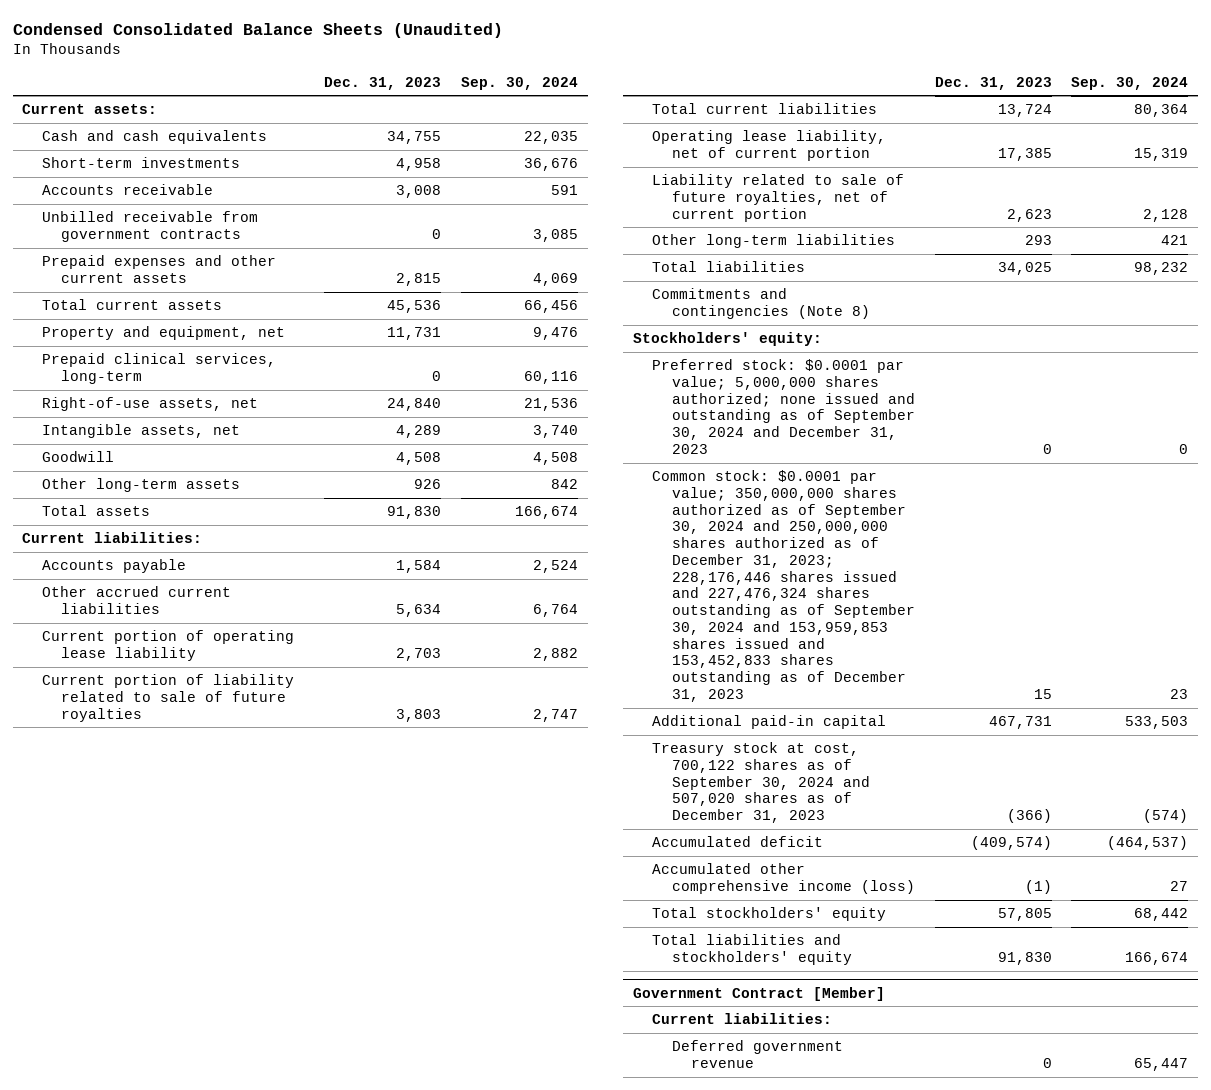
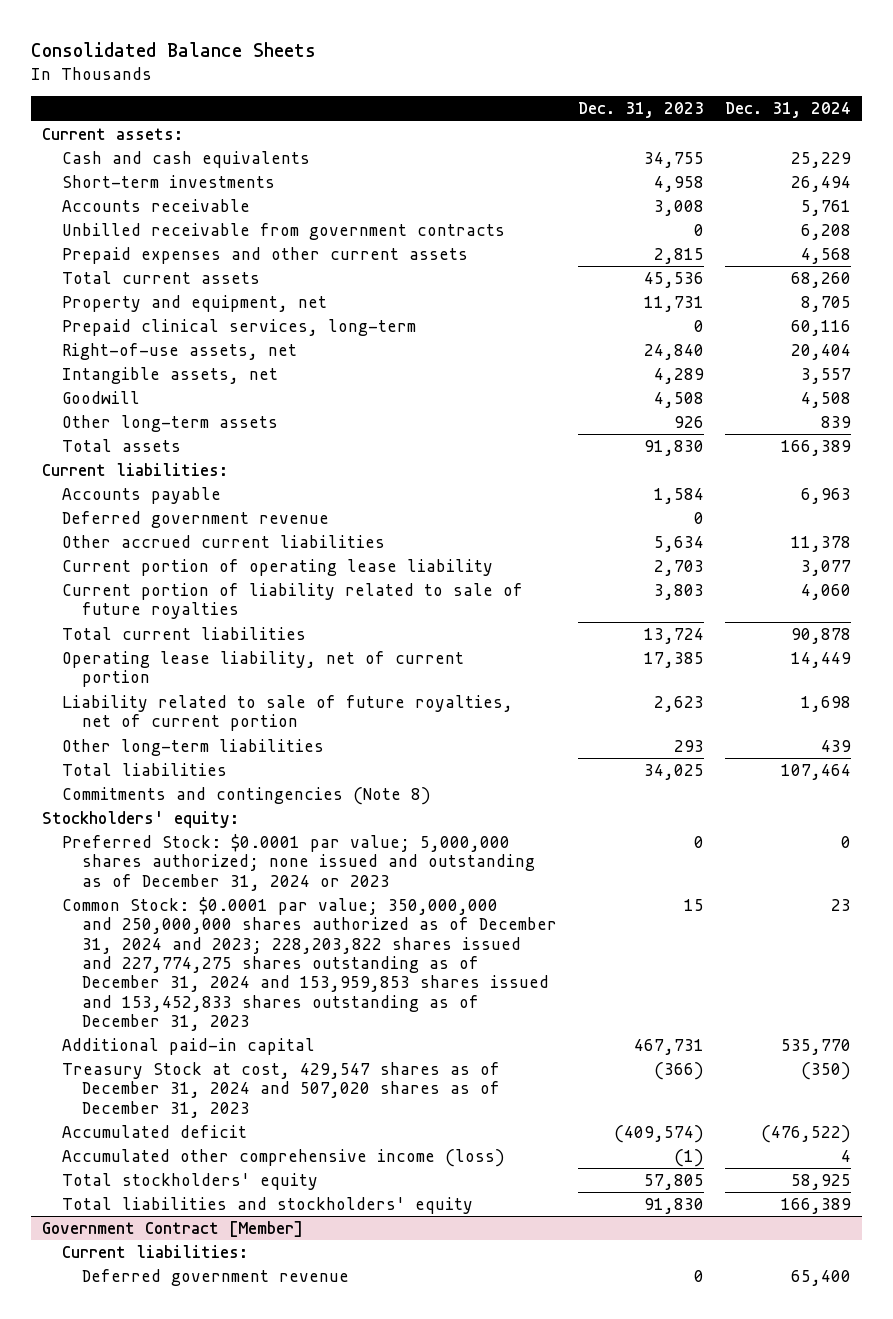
- Condensed Consolidated Balance Sheets (Unaudited)
+ Consolidated Balance Sheets
- | Dec. 31, 2023 | Sep. 30, 2024
+ | Dec. 31, 2023 | Dec. 31, 2024
+ Deferred government revenue | 0 |
- Preferred stock: $0.0001 par value; 5,000,000 shares authorized; none issued and outstanding as of September 30, 2024 and December 31, 2023 | 0 | 0
- Common stock: $0.0001 par value; 350,000,000 shares authorized as of September 30, 2024 and 250,000,000 shares authorized as of December 31, 2023; 228,176,446 shares issued and 227,476,324 shares outstanding as of September 30, 2024 and 153,959,853 shares issued and 153,452,833 shares outstanding as of December 31, 2023 | 15 | 23
+ Preferred Stock: $0.0001 par value; 5,000,000 shares authorized; none issued and outstanding as of December 31, 2024 or 2023 | 0 | 0
+ Common Stock: $0.0001 par value; 350,000,000 and 250,000,000 shares authorized as of December 31, 2024 and 2023; 228,203,822 shares issued and 227,774,275 shares outstanding as of December 31, 2024 and 153,959,853 shares issued and 153,452,833 shares outstanding as of December 31, 2023 | 15 | 23
- Treasury stock at cost, 700,122 shares as of September 30, 2024 and 507,020 shares as of December 31, 2023 | (366) | (574)
+ Treasury Stock at cost, 429,547 shares as of December 31, 2024 and 507,020 shares as of December 31, 2023 | (366) | (350)

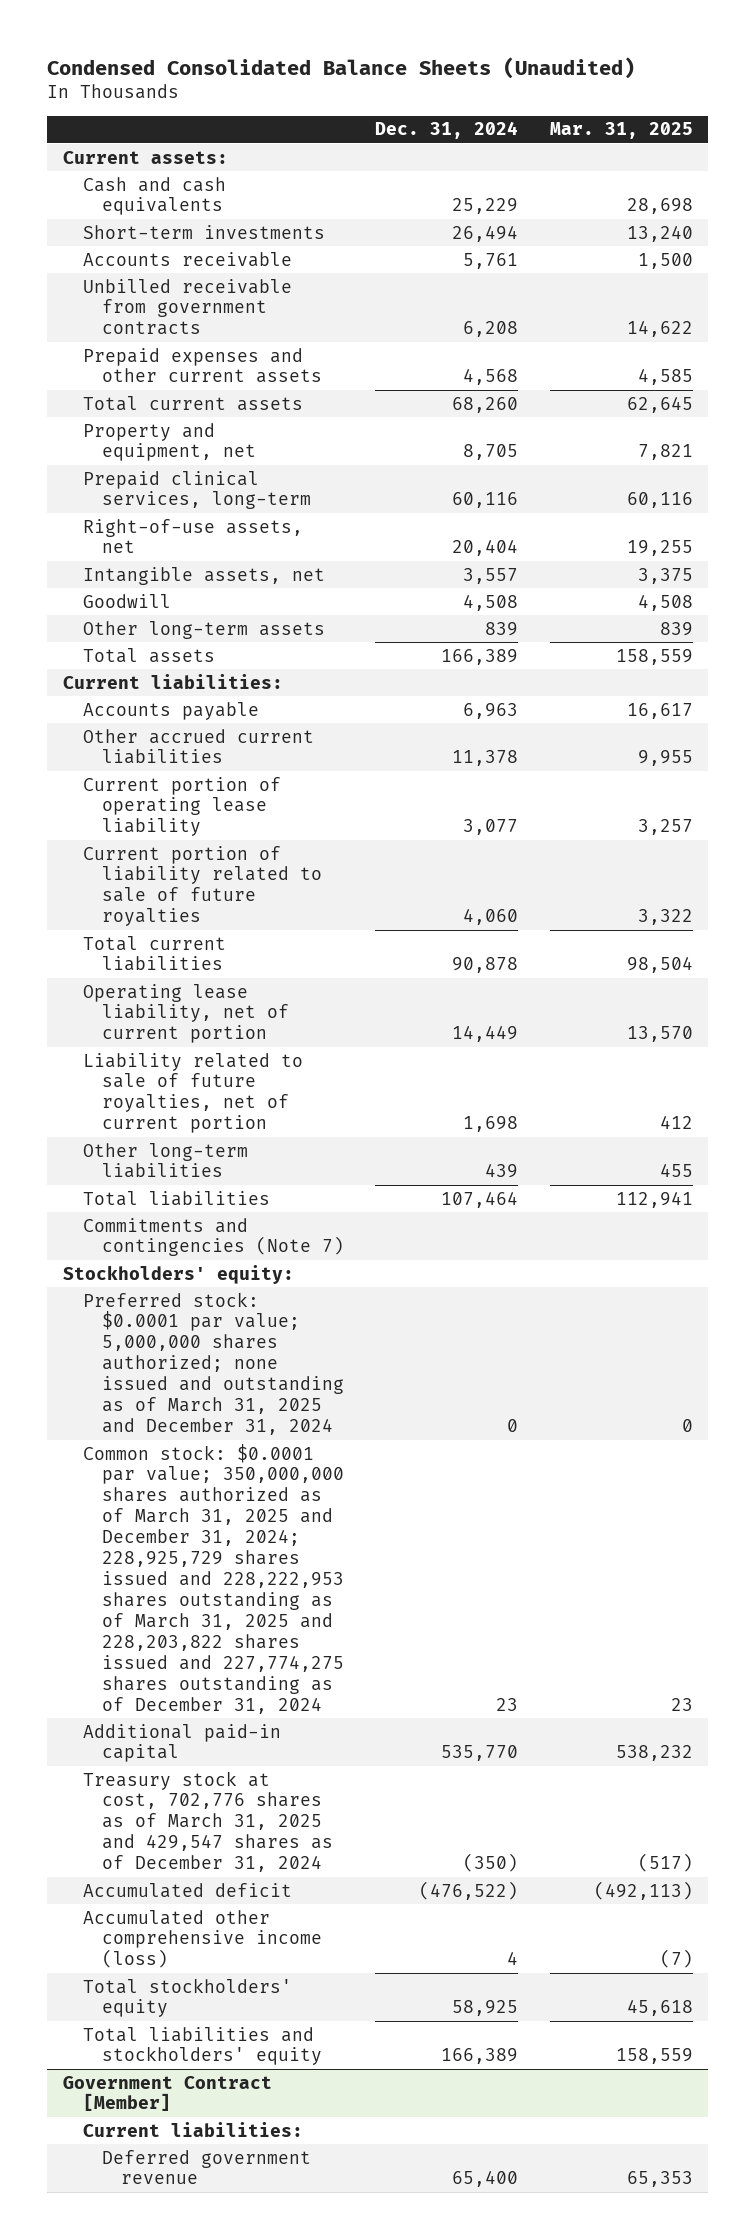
- Consolidated Balance Sheets
+ Condensed Consolidated Balance Sheets (Unaudited)
- | Dec. 31, 2023 | Dec. 31, 2024
+ | Dec. 31, 2024 | Mar. 31, 2025
- Deferred government revenue | 0 |
- Commitments and contingencies (Note 8)
+ Commitments and contingencies (Note 7)
- Preferred Stock: $0.0001 par value; 5,000,000 shares authorized; none issued and outstanding as of December 31, 2024 or 2023 | 0 | 0
- Common Stock: $0.0001 par value; 350,000,000 and 250,000,000 shares authorized as of December 31, 2024 and 2023; 228,203,822 shares issued and 227,774,275 shares outstanding as of December 31, 2024 and 153,959,853 shares issued and 153,452,833 shares outstanding as of December 31, 2023 | 15 | 23
+ Preferred stock: $0.0001 par value; 5,000,000 shares authorized; none issued and outstanding as of March 31, 2025 and December 31, 2024 | 0 | 0
+ Common stock: $0.0001 par value; 350,000,000 shares authorized as of March 31, 2025 and December 31, 2024; 228,925,729 shares issued and 228,222,953 shares outstanding as of March 31, 2025 and 228,203,822 shares issued and 227,774,275 shares outstanding as of December 31, 2024 | 23 | 23
- Treasury Stock at cost, 429,547 shares as of December 31, 2024 and 507,020 shares as of December 31, 2023 | (366) | (350)
+ Treasury stock at cost, 702,776 shares as of March 31, 2025 and 429,547 shares as of December 31, 2024 | (350) | (517)

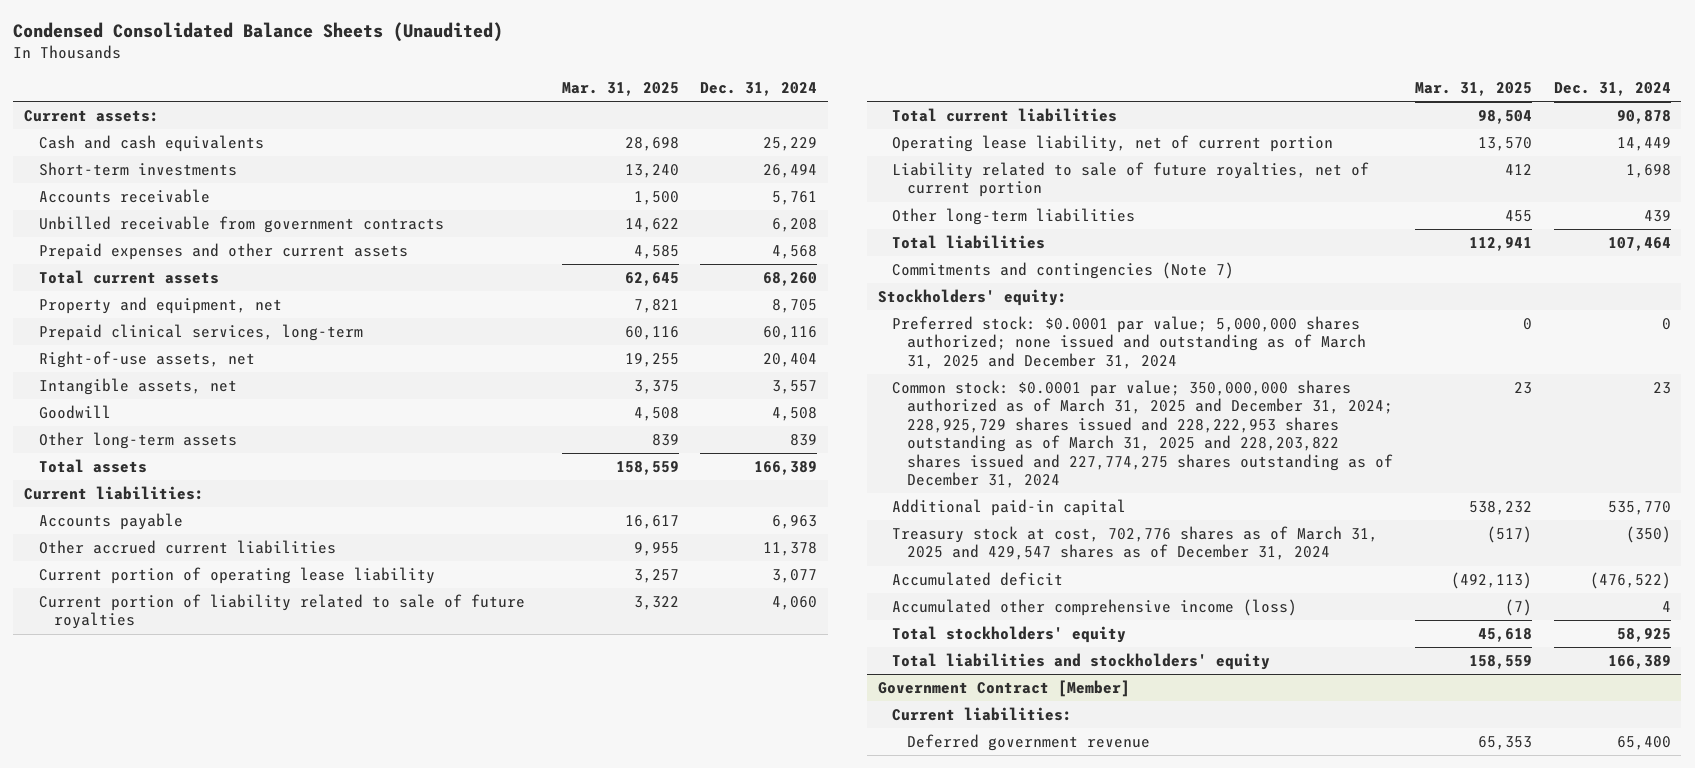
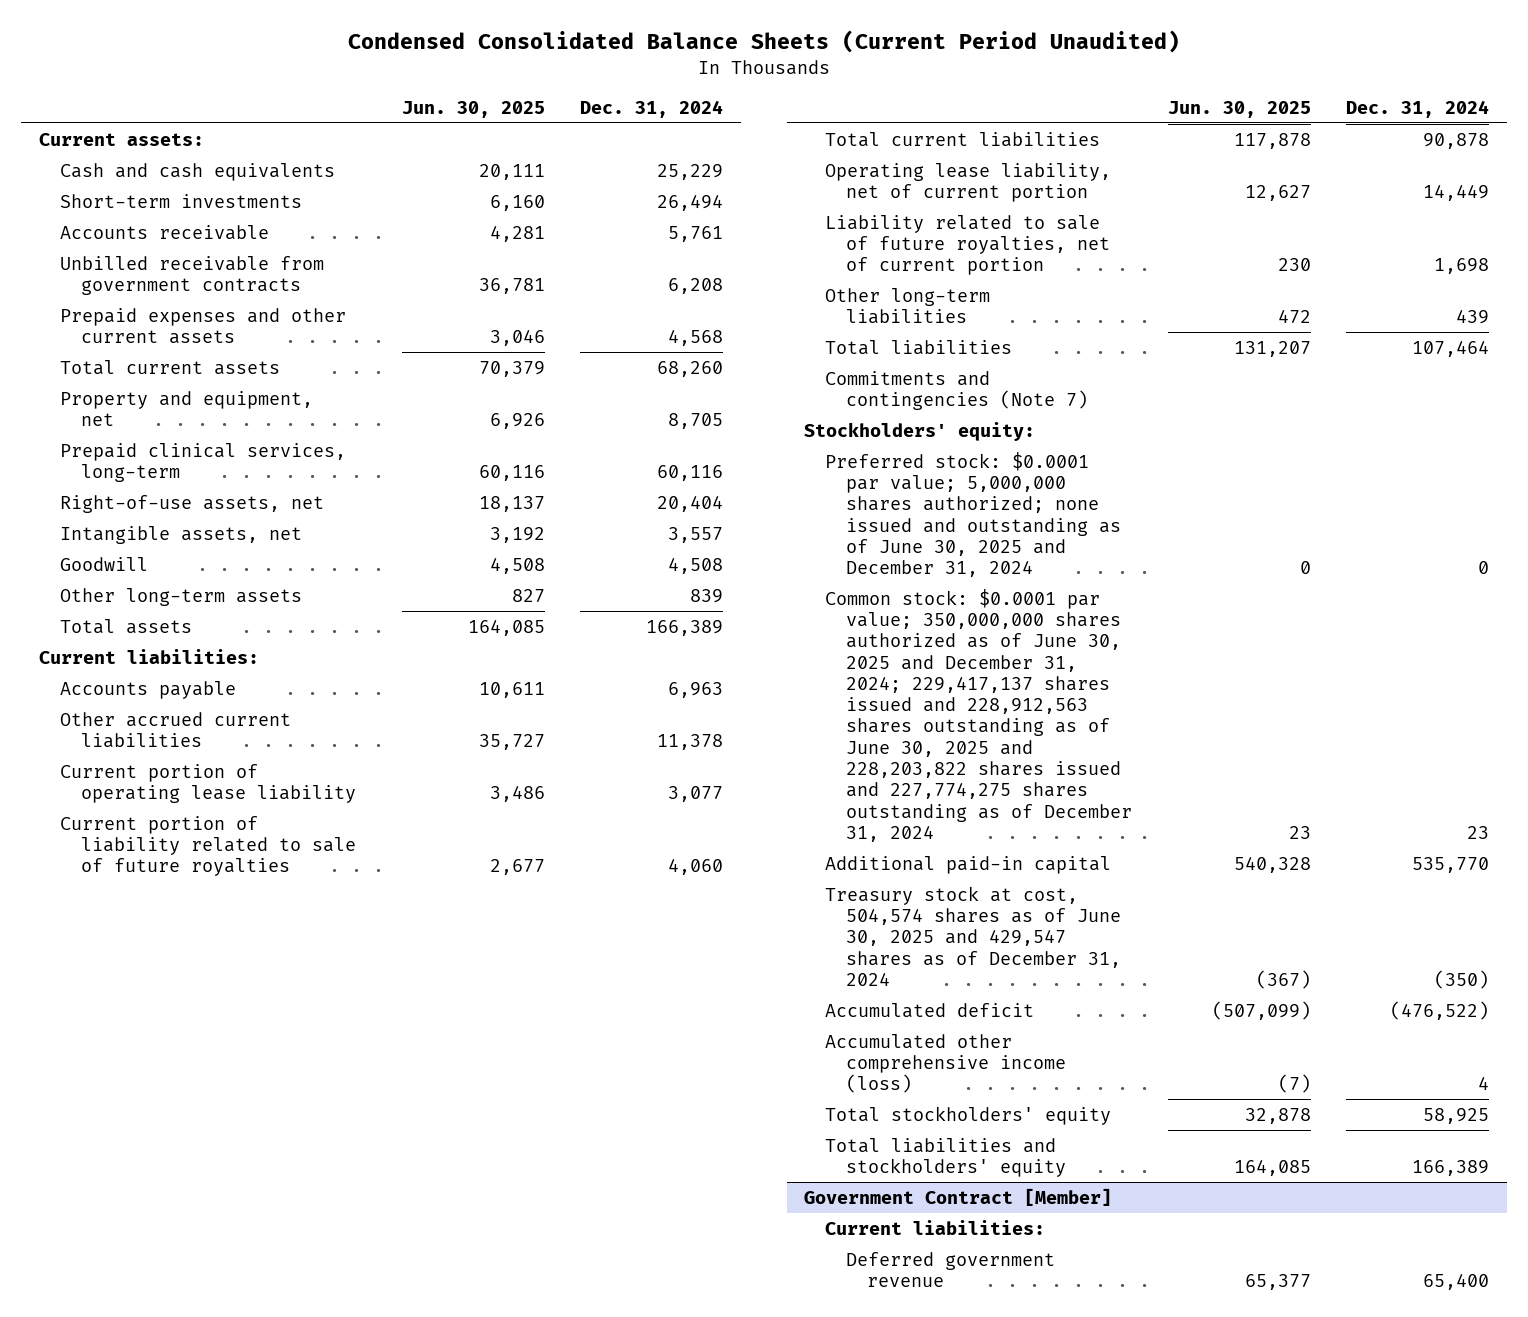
- Condensed Consolidated Balance Sheets (Unaudited)
+ Condensed Consolidated Balance Sheets (Current Period Unaudited)
- | Mar. 31, 2025 | Dec. 31, 2024
+ | Jun. 30, 2025 | Dec. 31, 2024
- Preferred stock: $0.0001 par value; 5,000,000 shares authorized; none issued and outstanding as of March 31, 2025 and December 31, 2024 | 0 | 0
- Common stock: $0.0001 par value; 350,000,000 shares authorized as of March 31, 2025 and December 31, 2024; 228,925,729 shares issued and 228,222,953 shares outstanding as of March 31, 2025 and 228,203,822 shares issued and 227,774,275 shares outstanding as of December 31, 2024 | 23 | 23
+ Preferred stock: $0.0001 par value; 5,000,000 shares authorized; none issued and outstanding as of June 30, 2025 and December 31, 2024 | 0 | 0
+ Common stock: $0.0001 par value; 350,000,000 shares authorized as of June 30, 2025 and December 31, 2024; 229,417,137 shares issued and 228,912,563 shares outstanding as of June 30, 2025 and 228,203,822 shares issued and 227,774,275 shares outstanding as of December 31, 2024 | 23 | 23
- Treasury stock at cost, 702,776 shares as of March 31, 2025 and 429,547 shares as of December 31, 2024 | (517) | (350)
+ Treasury stock at cost, 504,574 shares as of June 30, 2025 and 429,547 shares as of December 31, 2024 | (367) | (350)

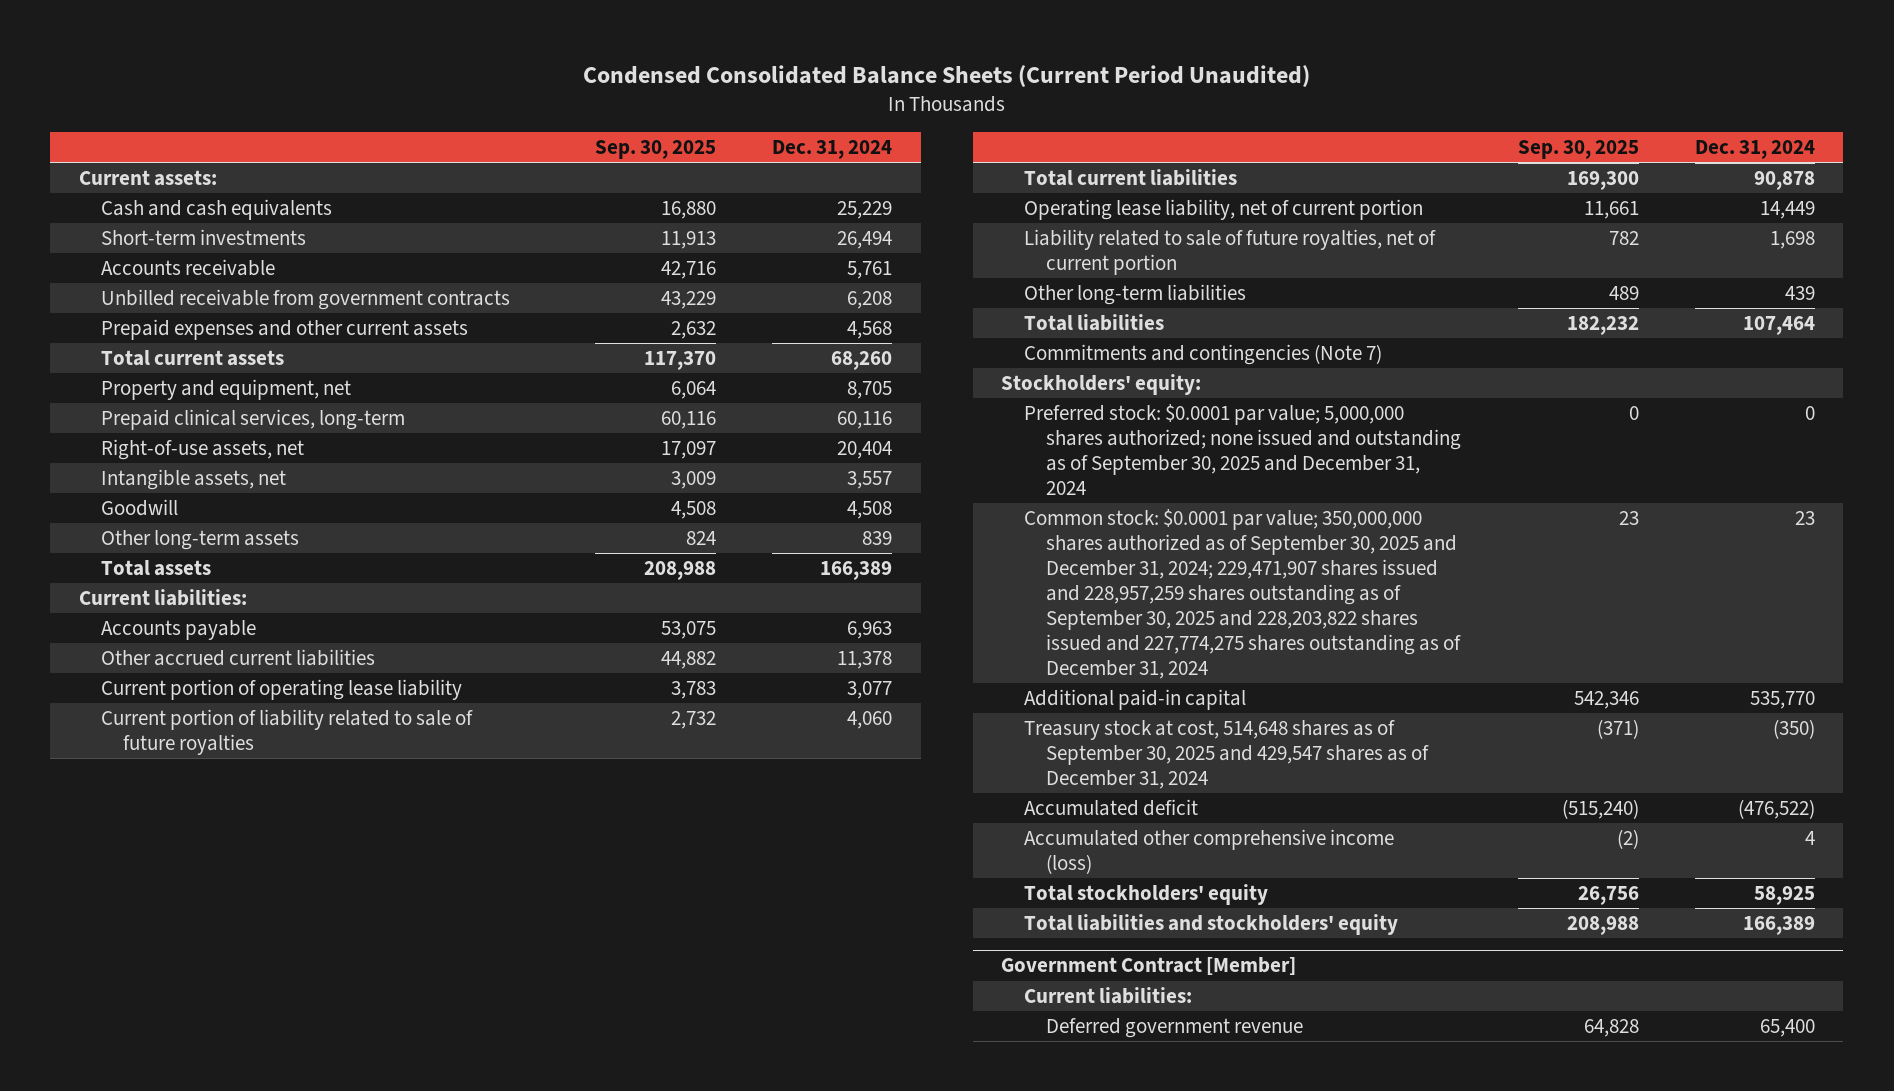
- | Jun. 30, 2025 | Dec. 31, 2024
+ | Sep. 30, 2025 | Dec. 31, 2024
- Preferred stock: $0.0001 par value; 5,000,000 shares authorized; none issued and outstanding as of June 30, 2025 and December 31, 2024 | 0 | 0
- Common stock: $0.0001 par value; 350,000,000 shares authorized as of June 30, 2025 and December 31, 2024; 229,417,137 shares issued and 228,912,563 shares outstanding as of June 30, 2025 and 228,203,822 shares issued and 227,774,275 shares outstanding as of December 31, 2024 | 23 | 23
+ Preferred stock: $0.0001 par value; 5,000,000 shares authorized; none issued and outstanding as of September 30, 2025 and December 31, 2024 | 0 | 0
+ Common stock: $0.0001 par value; 350,000,000 shares authorized as of September 30, 2025 and December 31, 2024; 229,471,907 shares issued and 228,957,259 shares outstanding as of September 30, 2025 and 228,203,822 shares issued and 227,774,275 shares outstanding as of December 31, 2024 | 23 | 23
- Treasury stock at cost, 504,574 shares as of June 30, 2025 and 429,547 shares as of December 31, 2024 | (367) | (350)
+ Treasury stock at cost, 514,648 shares as of September 30, 2025 and 429,547 shares as of December 31, 2024 | (371) | (350)

